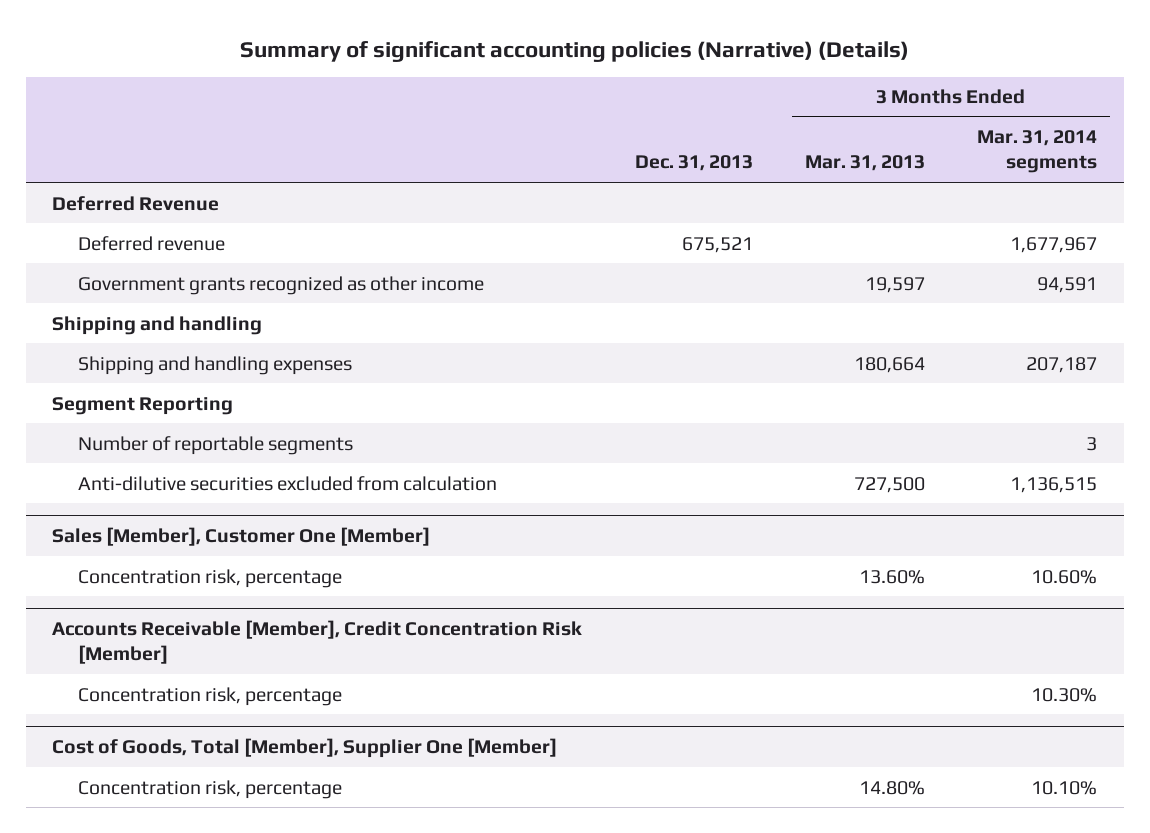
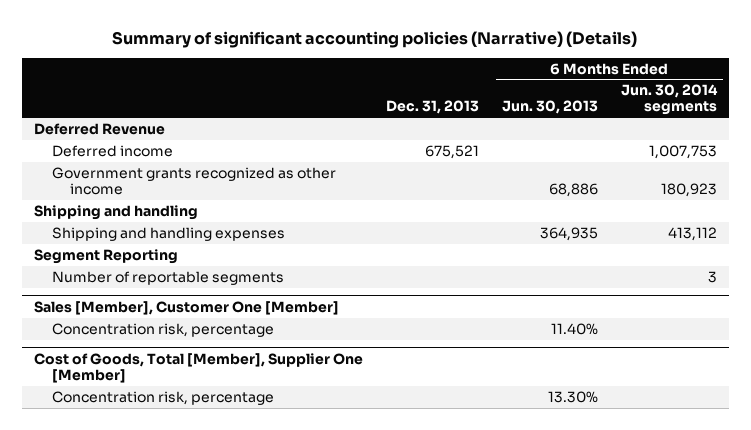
- | Dec. 31, 2013 | 3 Months Ended Mar. 31, 2013 | 3 Months Ended Mar. 31, 2014 segments
+ | Dec. 31, 2013 | 6 Months Ended Jun. 30, 2013 | 6 Months Ended Jun. 30, 2014 segments
- Deferred revenue | 675,521 | | 1,677,967
+ Deferred income | 675,521 | | 1,007,753
- Anti-dilutive securities excluded from calculation | | 727,500 | 1,136,515
- Accounts Receivable [Member], Credit Concentration Risk [Member]
- Concentration risk, percentage | | | 10.30%

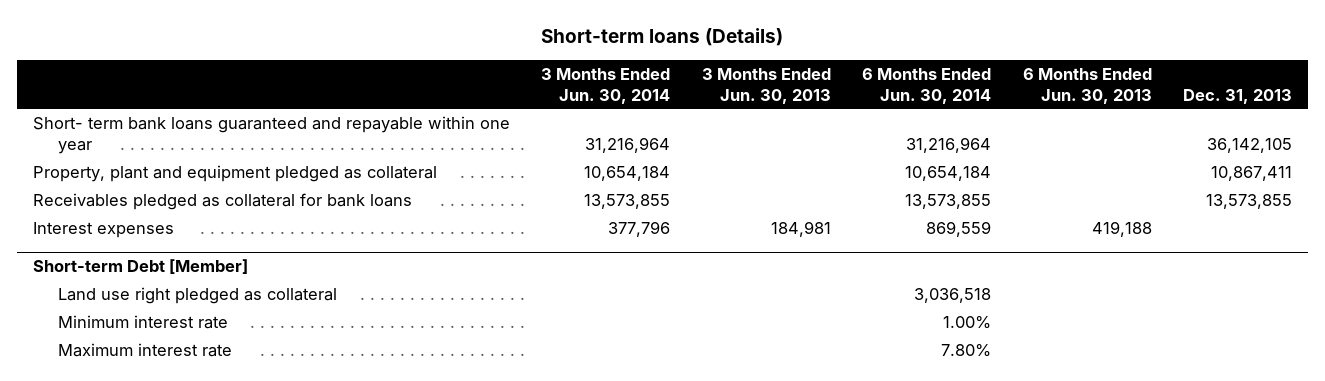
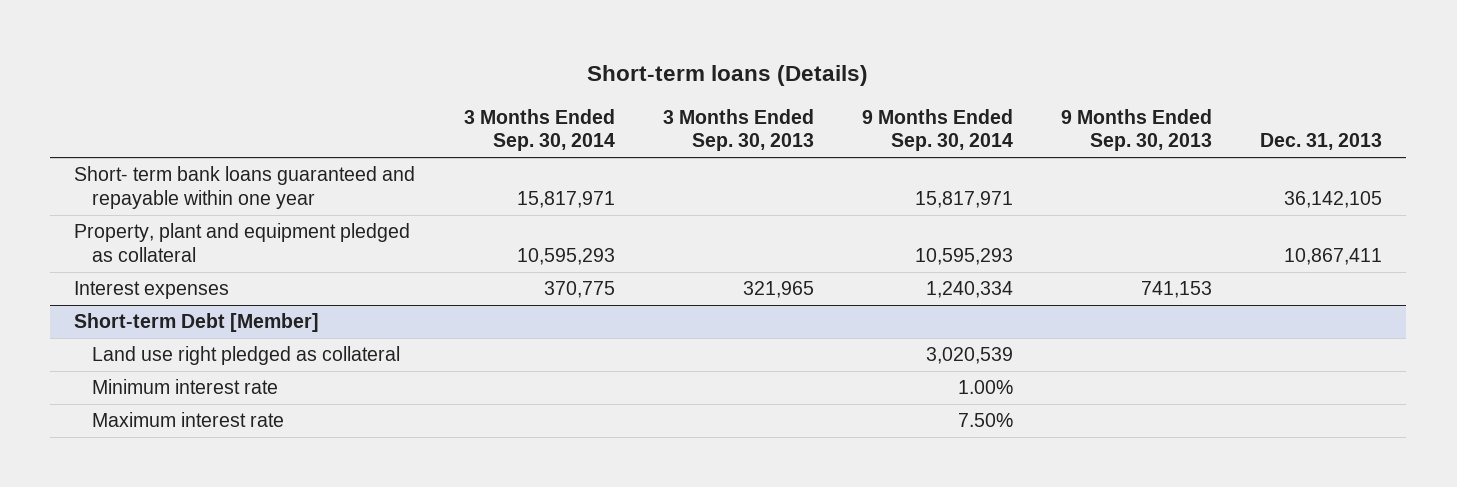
- | 3 Months Ended Jun. 30, 2014 | 3 Months Ended Jun. 30, 2013 | 6 Months Ended Jun. 30, 2014 | 6 Months Ended Jun. 30, 2013 | Dec. 31, 2013
+ | 3 Months Ended Sep. 30, 2014 | 3 Months Ended Sep. 30, 2013 | 9 Months Ended Sep. 30, 2014 | 9 Months Ended Sep. 30, 2013 | Dec. 31, 2013
- Receivables pledged as collateral for bank loans | 13,573,855 | | 13,573,855 | | 13,573,855

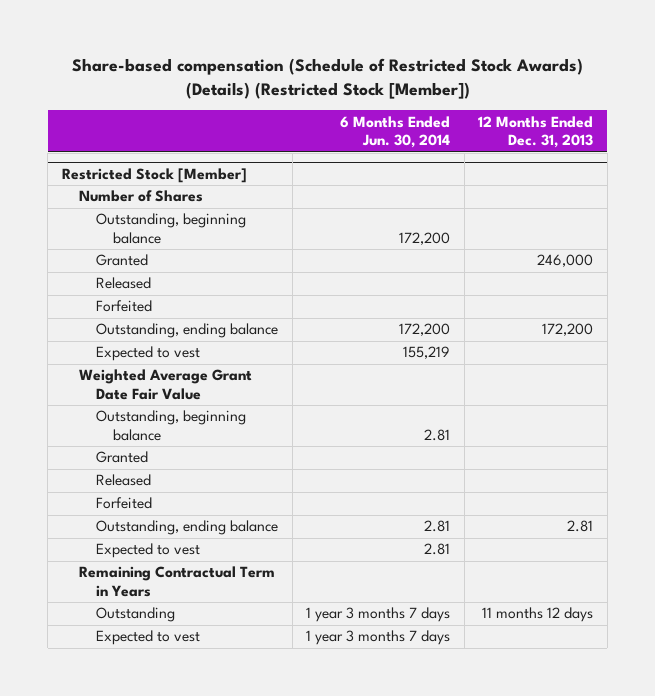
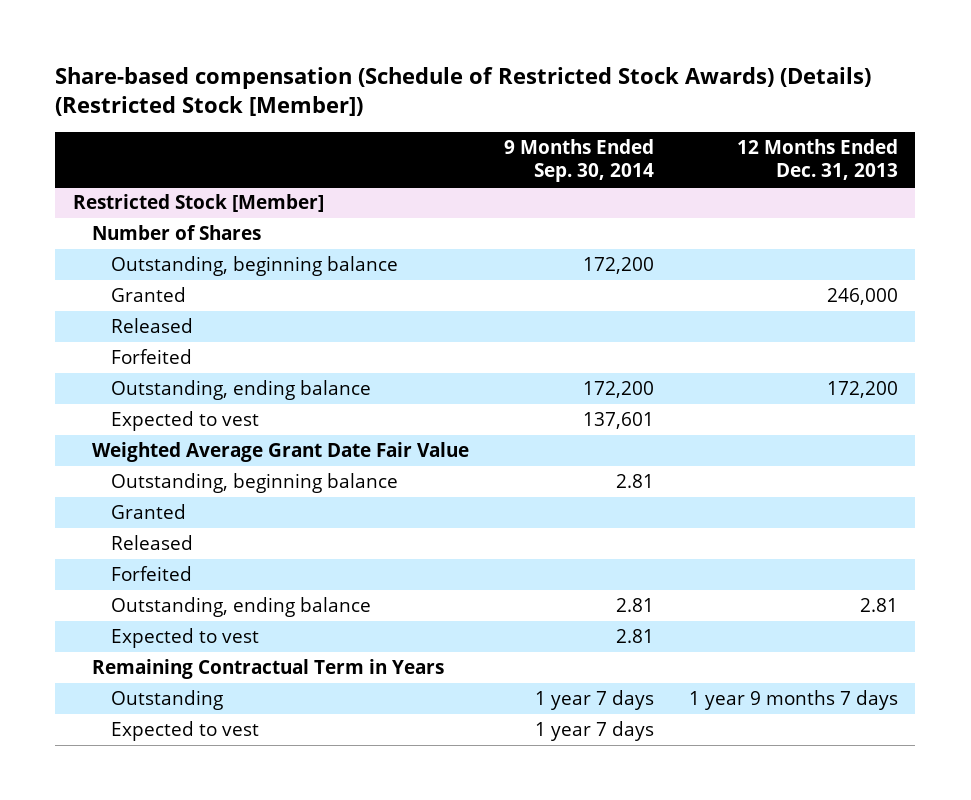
- | 6 Months Ended Jun. 30, 2014 | 12 Months Ended Dec. 31, 2013
+ | 9 Months Ended Sep. 30, 2014 | 12 Months Ended Dec. 31, 2013
@ Restricted Stock [Member]
- Outstanding | 1 year 3 months 7 days | 11 months 12 days
+ Outstanding | 1 year 7 days | 1 year 9 months 7 days

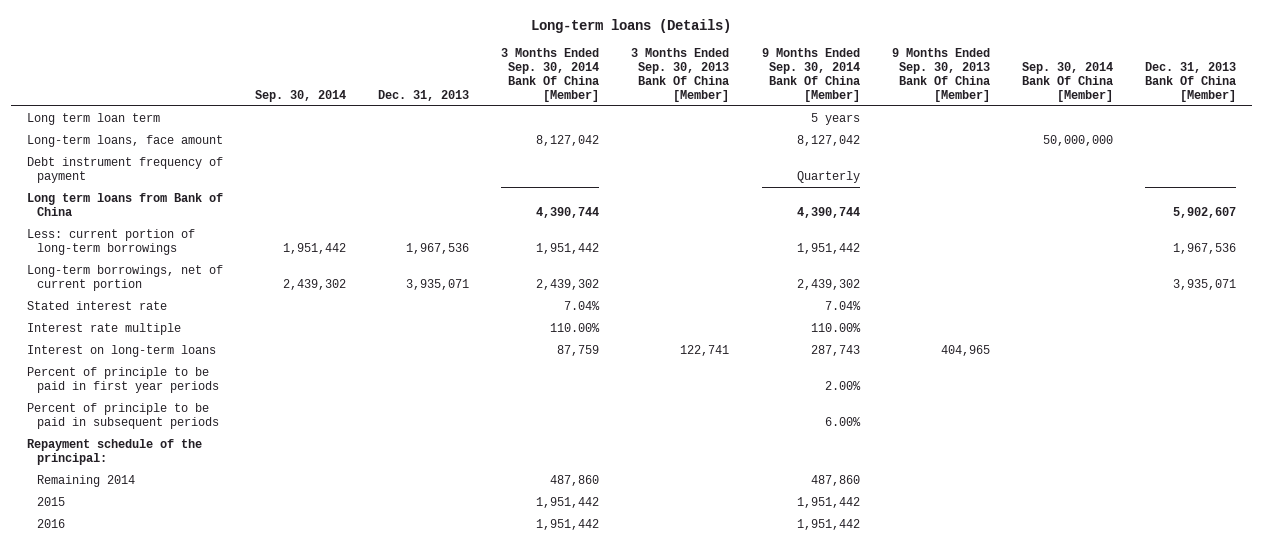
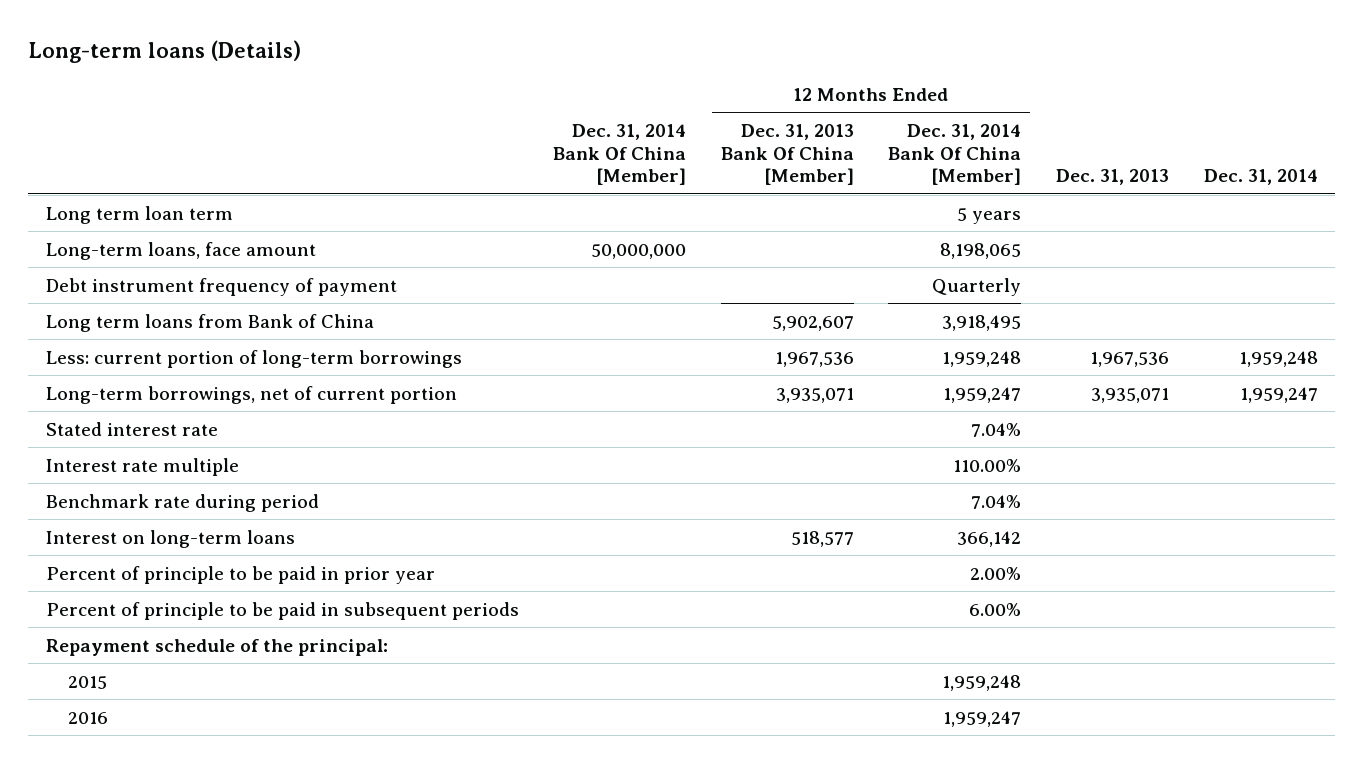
- | Sep. 30, 2014 | Dec. 31, 2013 | 3 Months Ended Sep. 30, 2014 Bank Of China [Member] | 3 Months Ended Sep. 30, 2013 Bank Of China [Member] | 9 Months Ended Sep. 30, 2014 Bank Of China [Member] | 9 Months Ended Sep. 30, 2013 Bank Of China [Member] | Sep. 30, 2014 Bank Of China [Member] | Dec. 31, 2013 Bank Of China [Member]
+ | Dec. 31, 2014 Bank Of China [Member] | 12 Months Ended Dec. 31, 2013 Bank Of China [Member] | 12 Months Ended Dec. 31, 2014 Bank Of China [Member] | Dec. 31, 2013 | Dec. 31, 2014
+ Benchmark rate during period | | | 7.04% | |
- Percent of principle to be paid in first year periods | | | | | 2.00% | | |
+ Percent of principle to be paid in prior year | | | 2.00% | |
- Remaining 2014 | | | 487,860 | | 487,860 | | |

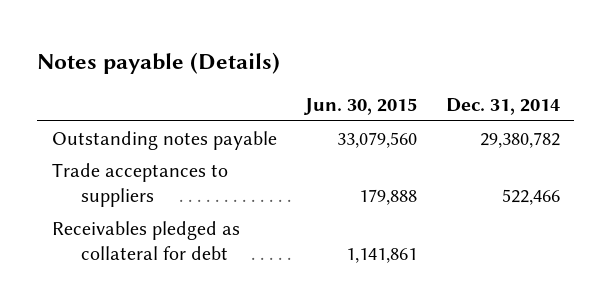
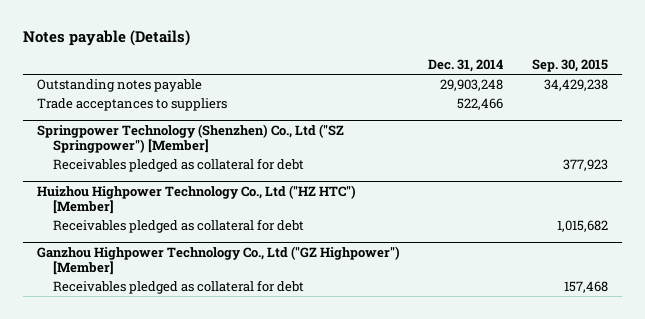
- | Jun. 30, 2015 | Dec. 31, 2014
+ | Dec. 31, 2014 | Sep. 30, 2015
- Outstanding notes payable | 33,079,560 | 29,380,782
+ Outstanding notes payable | 29,903,248 | 34,429,238
- Receivables pledged as collateral for debt | 1,141,861 |
+ Springpower Technology (Shenzhen) Co., Ltd ("SZ Springpower") [Member]
+ Receivables pledged as collateral for debt | | 377,923
+ Huizhou Highpower Technology Co., Ltd ("HZ HTC") [Member]
+ Receivables pledged as collateral for debt | | 1,015,682
+ Ganzhou Highpower Technology Co., Ltd ("GZ Highpower") [Member]
+ Receivables pledged as collateral for debt | | 157,468

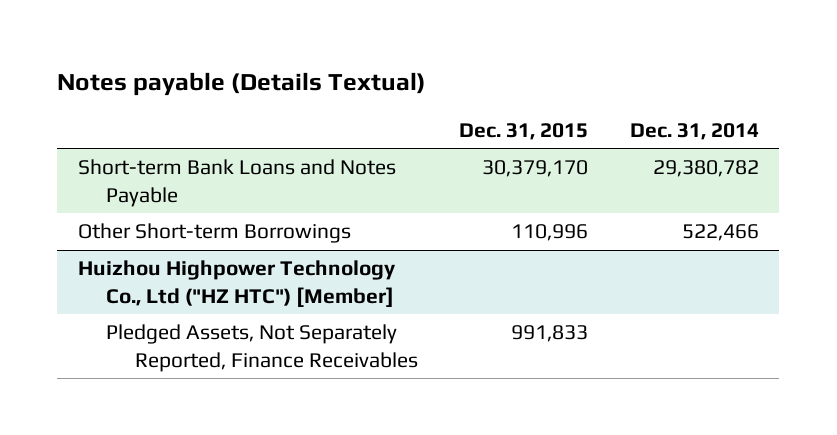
- Notes payable (Details)
+ Notes payable (Details Textual)
- | Dec. 31, 2014 | Sep. 30, 2015
+ | Dec. 31, 2015 | Dec. 31, 2014
- Outstanding notes payable | 29,903,248 | 34,429,238
- Trade acceptances to suppliers | 522,466 |
- Springpower Technology (Shenzhen) Co., Ltd ("SZ Springpower") [Member]
- Receivables pledged as collateral for debt | | 377,923
+ Short-term Bank Loans and Notes Payable | 30,379,170 | 29,380,782
+ Other Short-term Borrowings | 110,996 | 522,466
@ Huizhou Highpower Technology Co., Ltd ("HZ HTC") [Member]
- Receivables pledged as collateral for debt | | 1,015,682
- Ganzhou Highpower Technology Co., Ltd ("GZ Highpower") [Member]
- Receivables pledged as collateral for debt | | 157,468
@ Huizhou Highpower Technology Co., Ltd ("HZ HTC") [Member]
+ Pledged Assets, Not Separately Reported, Finance Receivables | 991,833 |

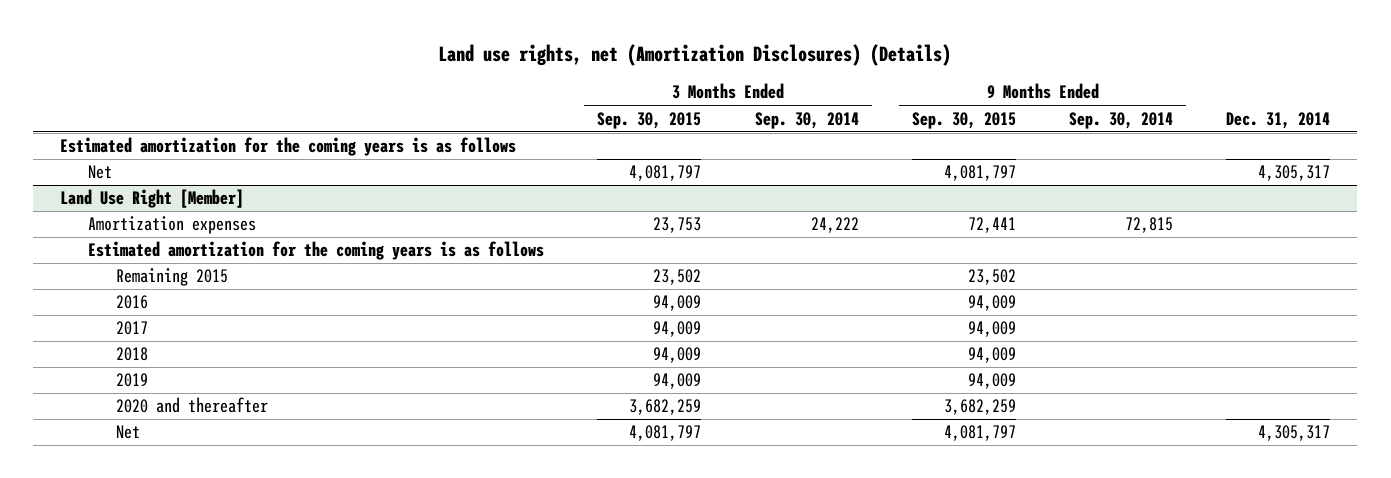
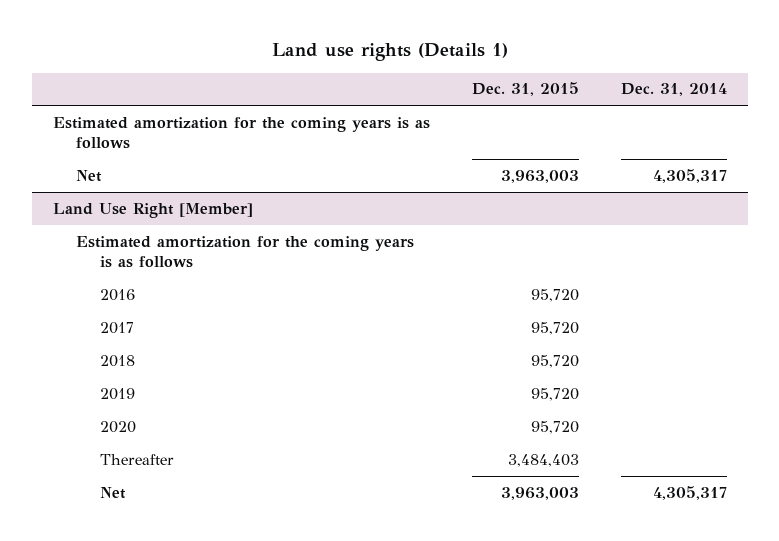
- Land use rights, net (Amortization Disclosures) (Details)
+ Land use rights (Details 1)
- | 3 Months Ended Sep. 30, 2015 | 3 Months Ended Sep. 30, 2014 | 9 Months Ended Sep. 30, 2015 | 9 Months Ended Sep. 30, 2014 | Dec. 31, 2014
+ | Dec. 31, 2015 | Dec. 31, 2014
@ Land Use Right [Member]
- Amortization expenses | 23,753 | 24,222 | 72,441 | 72,815 |
- Remaining 2015 | 23,502 | | 23,502 | |
- 2020 and thereafter | 3,682,259 | | 3,682,259 | |
+ 2020 | 95,720 |
+ Thereafter | 3,484,403 |

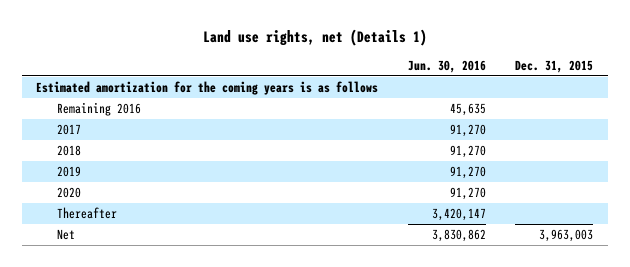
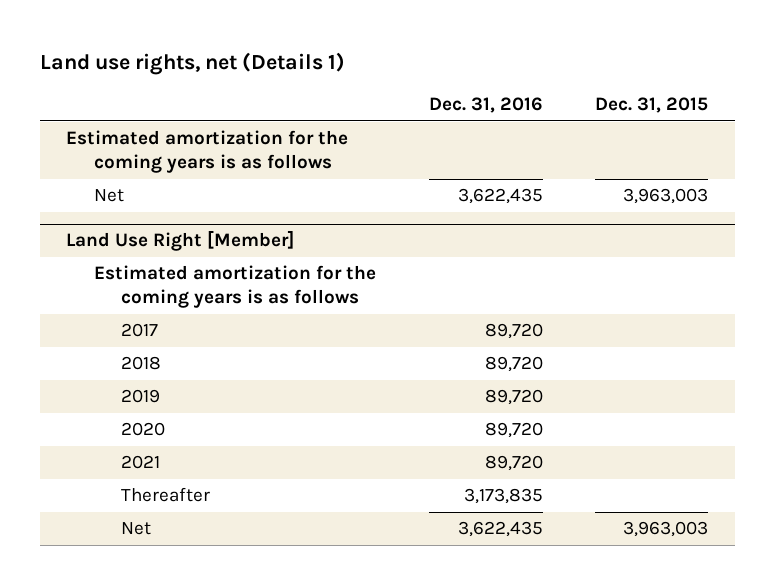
- | Jun. 30, 2016 | Dec. 31, 2015
+ | Dec. 31, 2016 | Dec. 31, 2015
- Remaining 2016 | 45,635 |
- 2017 | 91,270 |
- 2018 | 91,270 |
- 2019 | 91,270 |
- 2020 | 91,270 |
- Thereafter | 3,420,147 |
+ Land Use Right [Member]
+ Estimated amortization for the coming years is as follows
+ 2017 | 89,720 |
+ 2018 | 89,720 |
+ 2019 | 89,720 |
+ 2020 | 89,720 |
+ 2021 | 89,720 |
+ Thereafter | 3,173,835 |
+ Net | 3,622,435 | 3,963,003

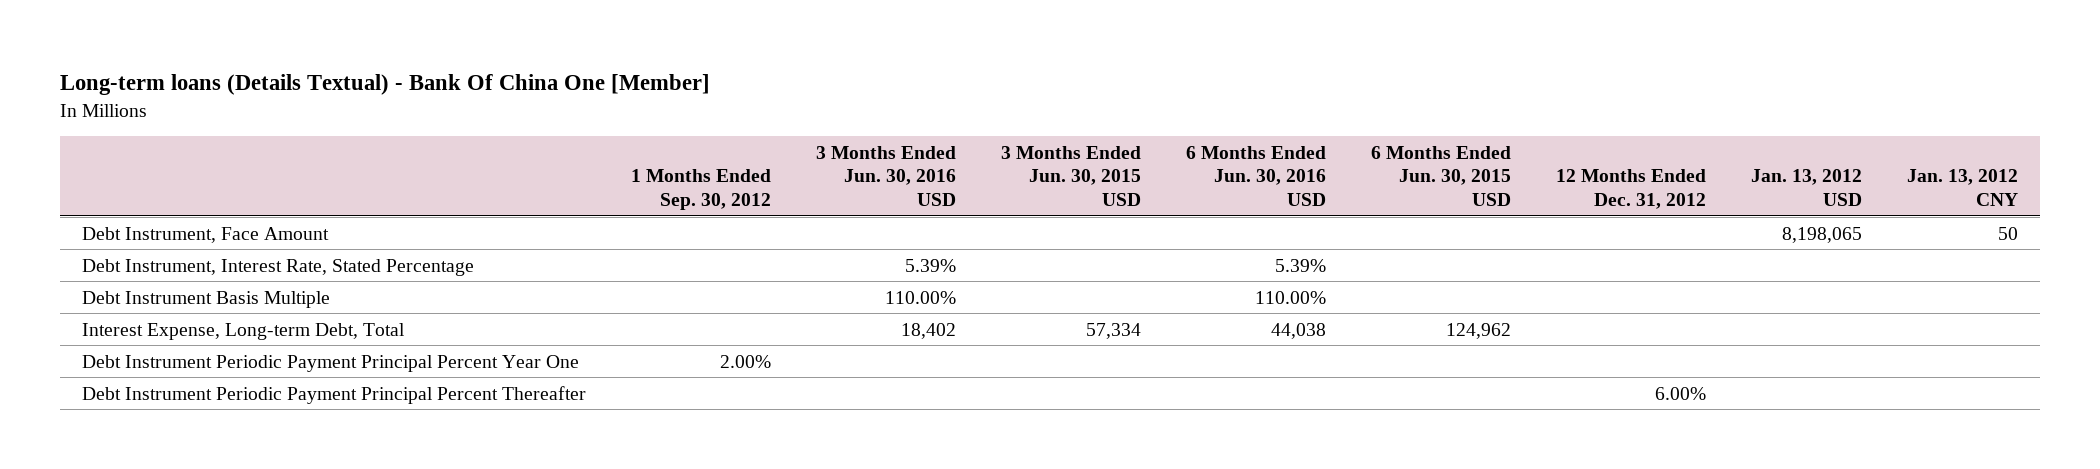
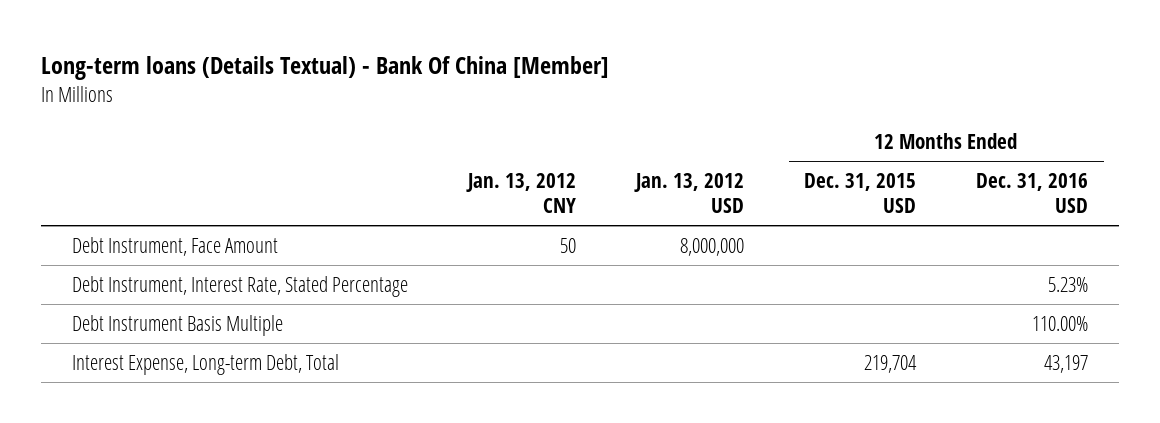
- Long-term loans (Details Textual) - Bank Of China One [Member]
+ Long-term loans (Details Textual) - Bank Of China [Member]
- | 1 Months Ended Sep. 30, 2012 | 3 Months Ended Jun. 30, 2016 USD | 3 Months Ended Jun. 30, 2015 USD | 6 Months Ended Jun. 30, 2016 USD | 6 Months Ended Jun. 30, 2015 USD | 12 Months Ended Dec. 31, 2012 | Jan. 13, 2012 USD | Jan. 13, 2012 CNY
+ | Jan. 13, 2012 CNY | Jan. 13, 2012 USD | 12 Months Ended Dec. 31, 2015 USD | 12 Months Ended Dec. 31, 2016 USD
- Debt Instrument, Face Amount | | | | | | | 8,198,065 | 50
+ Debt Instrument, Face Amount | 50 | 8,000,000 | |
- Debt Instrument Periodic Payment Principal Percent Year One | 2.00% | | | | | | |
- Debt Instrument Periodic Payment Principal Percent Thereafter | | | | | | 6.00% | |

